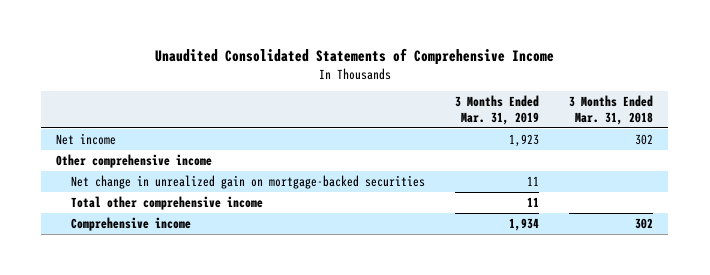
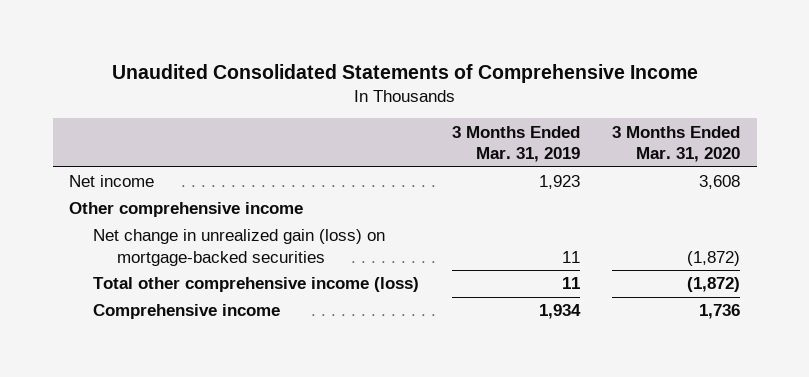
- | 3 Months Ended Mar. 31, 2019 | 3 Months Ended Mar. 31, 2018
+ | 3 Months Ended Mar. 31, 2019 | 3 Months Ended Mar. 31, 2020
- Net change in unrealized gain on mortgage-backed securities | 11 |
- Total other comprehensive income | 11 |
+ Net change in unrealized gain (loss) on mortgage-backed securities | 11 | (1,872)
+ Total other comprehensive income (loss) | 11 | (1,872)

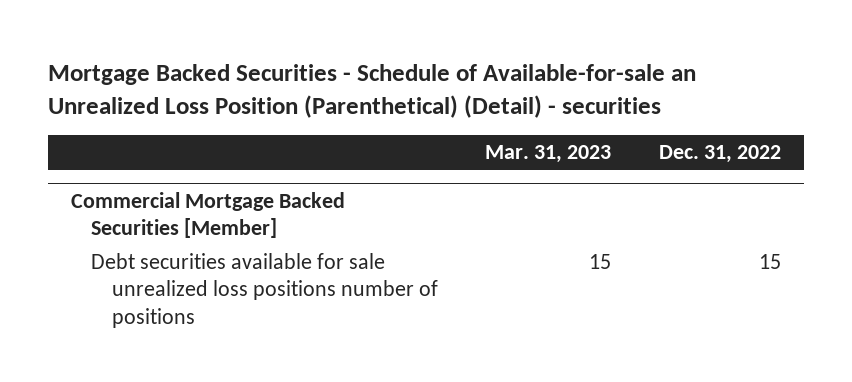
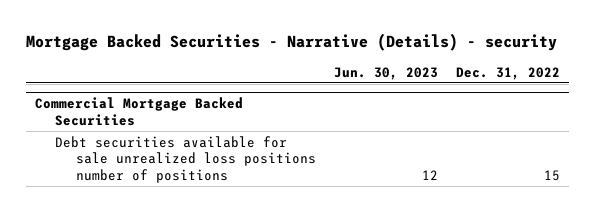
- Mortgage Backed Securities - Schedule of Available-for-sale an Unrealized Loss Position (Parenthetical) (Detail) - securities
+ Mortgage Backed Securities - Narrative (Details) - security
- | Mar. 31, 2023 | Dec. 31, 2022
+ | Jun. 30, 2023 | Dec. 31, 2022
- Commercial Mortgage Backed Securities [Member]
+ Commercial Mortgage Backed Securities

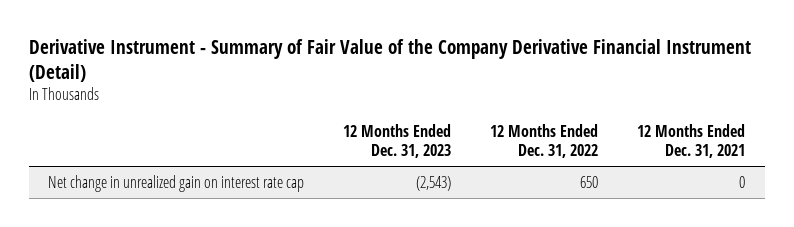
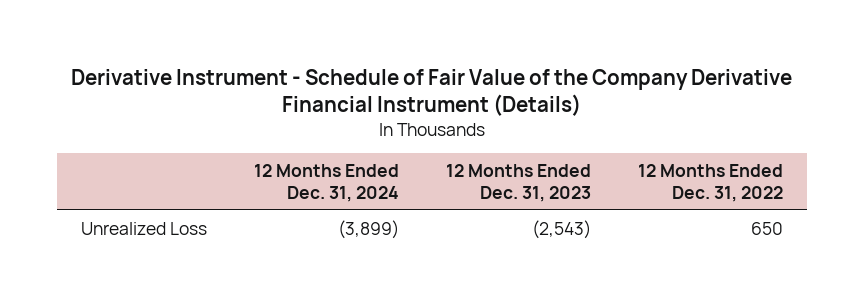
- Derivative Instrument - Summary of Fair Value of the Company Derivative Financial Instrument (Detail)
+ Derivative Instrument - Schedule of Fair Value of the Company Derivative Financial Instrument (Details)
- | 12 Months Ended Dec. 31, 2023 | 12 Months Ended Dec. 31, 2022 | 12 Months Ended Dec. 31, 2021
+ | 12 Months Ended Dec. 31, 2024 | 12 Months Ended Dec. 31, 2023 | 12 Months Ended Dec. 31, 2022
- Net change in unrealized gain on interest rate cap | (2,543) | 650 | 0
+ Unrealized Loss | (3,899) | (2,543) | 650

